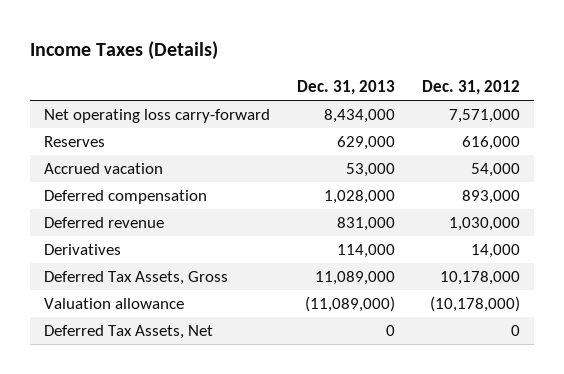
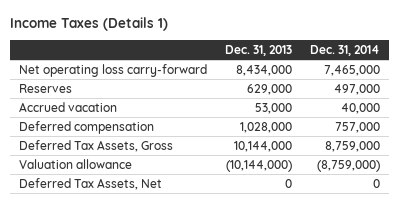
- Income Taxes (Details)
+ Income Taxes (Details 1)
- | Dec. 31, 2013 | Dec. 31, 2012
+ | Dec. 31, 2013 | Dec. 31, 2014
- Deferred revenue | 831,000 | 1,030,000
- Derivatives | 114,000 | 14,000
- Deferred Tax Assets, Gross | 11,089,000 | 10,178,000
- Valuation allowance | (11,089,000) | (10,178,000)
+ Deferred Tax Assets, Gross | 10,144,000 | 8,759,000
+ Valuation allowance | (10,144,000) | (8,759,000)

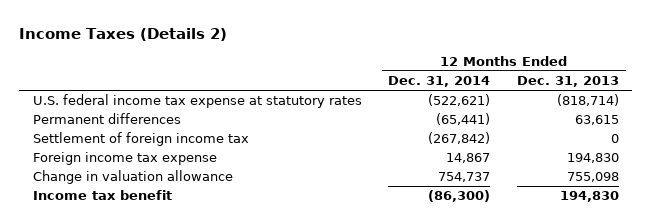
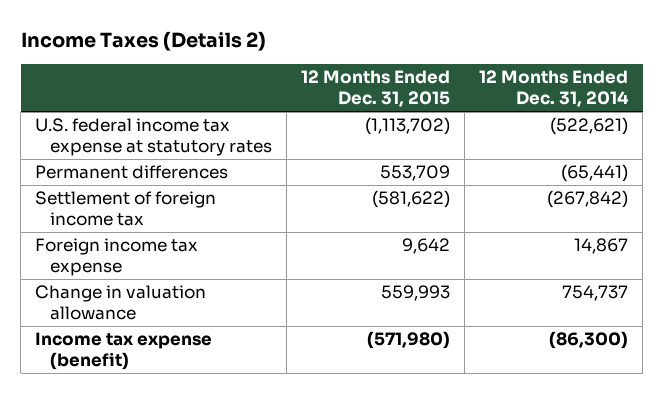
- | 12 Months Ended Dec. 31, 2014 | 12 Months Ended Dec. 31, 2013
+ | 12 Months Ended Dec. 31, 2015 | 12 Months Ended Dec. 31, 2014
- Income tax benefit | (86,300) | 194,830
+ Income tax expense (benefit) | (571,980) | (86,300)

